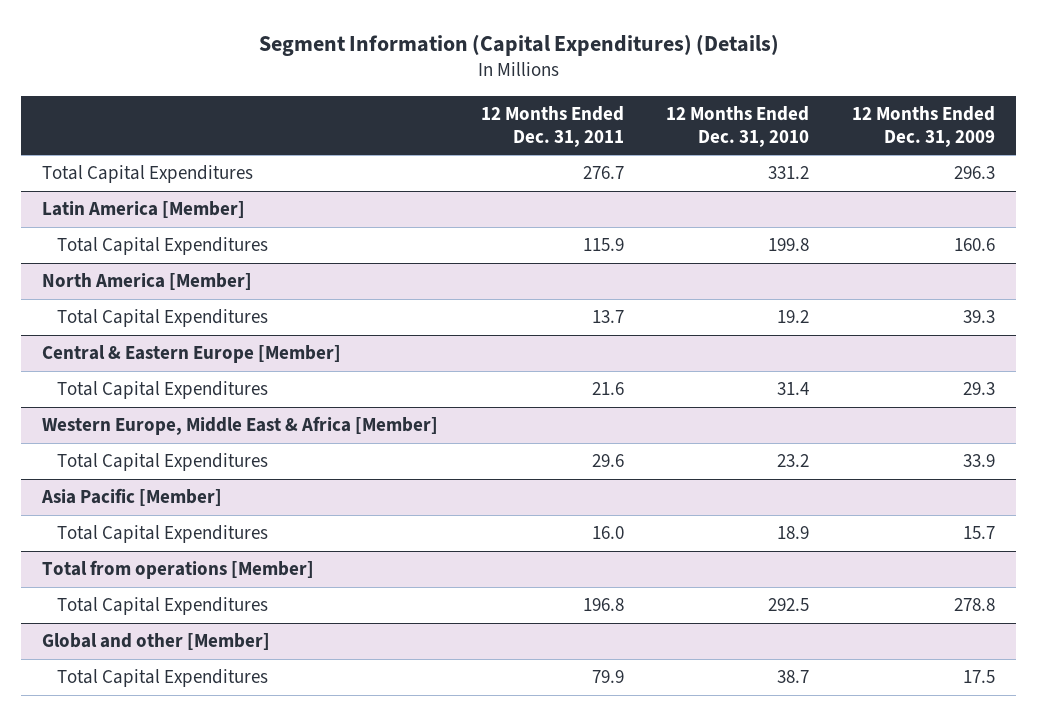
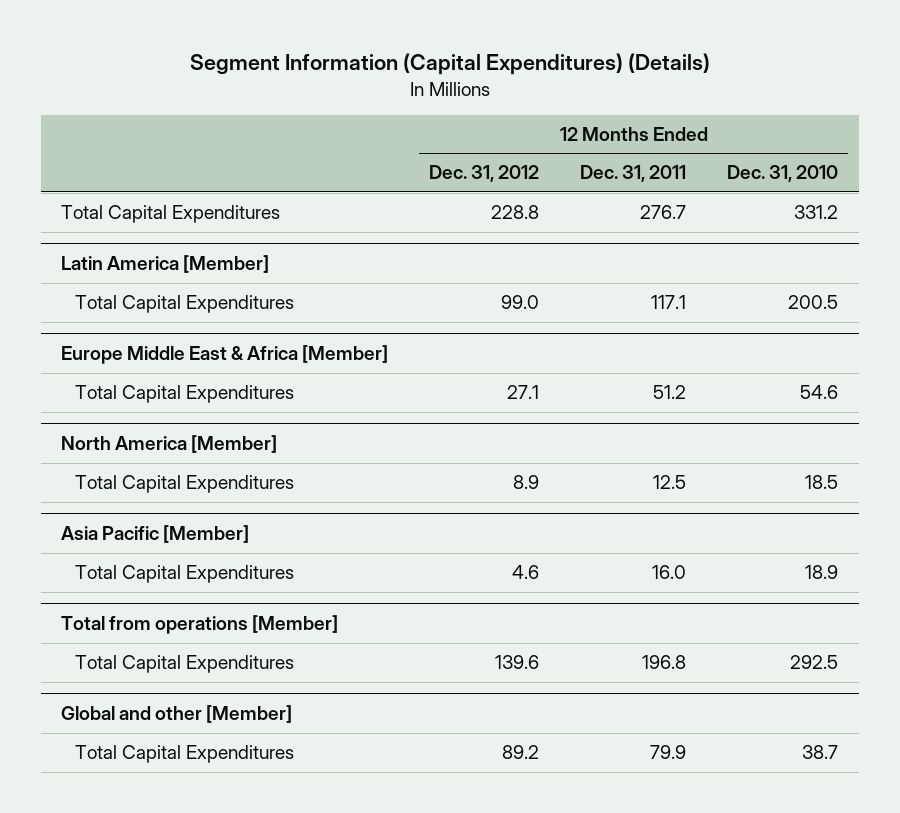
- | 12 Months Ended Dec. 31, 2011 | 12 Months Ended Dec. 31, 2010 | 12 Months Ended Dec. 31, 2009
+ | 12 Months Ended Dec. 31, 2012 | 12 Months Ended Dec. 31, 2011 | 12 Months Ended Dec. 31, 2010
@ Latin America [Member]
- Total Capital Expenditures | 115.9 | 199.8 | 160.6
+ Total Capital Expenditures | 99.0 | 117.1 | 200.5
+ Europe Middle East & Africa [Member]
+ Total Capital Expenditures | 27.1 | 51.2 | 54.6
@ North America [Member]
- Total Capital Expenditures | 13.7 | 19.2 | 39.3
- Central & Eastern Europe [Member]
- Total Capital Expenditures | 21.6 | 31.4 | 29.3
- Western Europe, Middle East & Africa [Member]
- Total Capital Expenditures | 29.6 | 23.2 | 33.9
@ North America [Member]
+ Total Capital Expenditures | 8.9 | 12.5 | 18.5

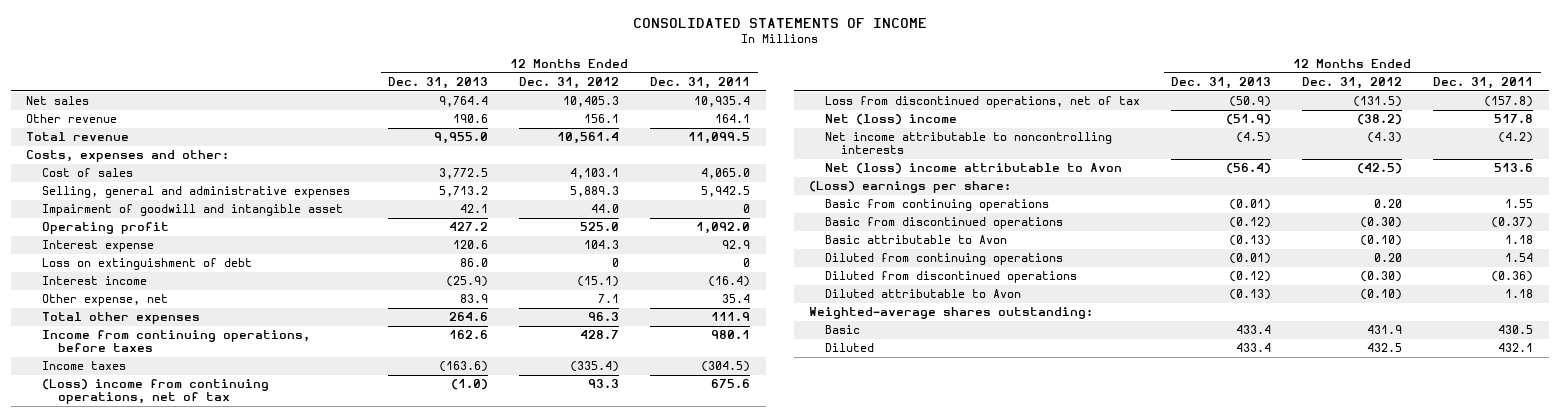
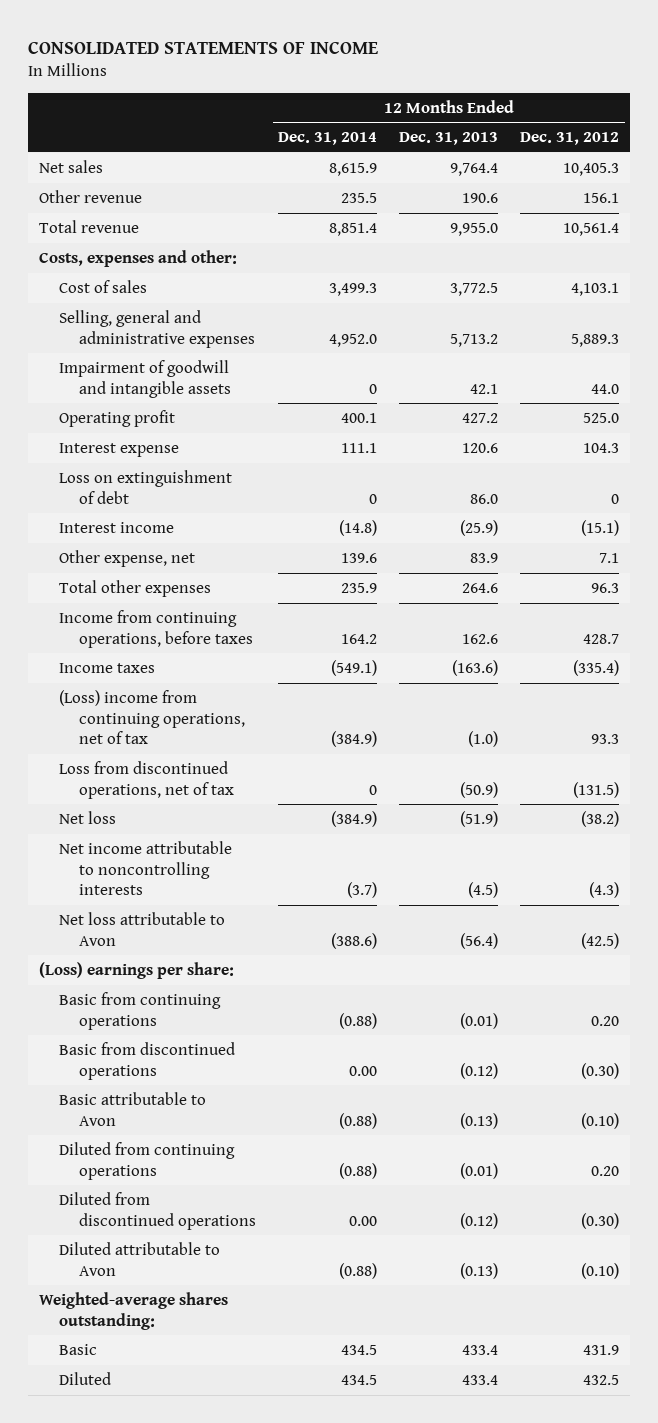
- | 12 Months Ended Dec. 31, 2013 | 12 Months Ended Dec. 31, 2012 | 12 Months Ended Dec. 31, 2011
+ | 12 Months Ended Dec. 31, 2014 | 12 Months Ended Dec. 31, 2013 | 12 Months Ended Dec. 31, 2012
- Impairment of goodwill and intangible asset | 42.1 | 44.0 | 0
+ Impairment of goodwill and intangible assets | 0 | 42.1 | 44.0
- Net (loss) income | (51.9) | (38.2) | 517.8
+ Net loss | (384.9) | (51.9) | (38.2)
- Net (loss) income attributable to Avon | (56.4) | (42.5) | 513.6
+ Net loss attributable to Avon | (388.6) | (56.4) | (42.5)

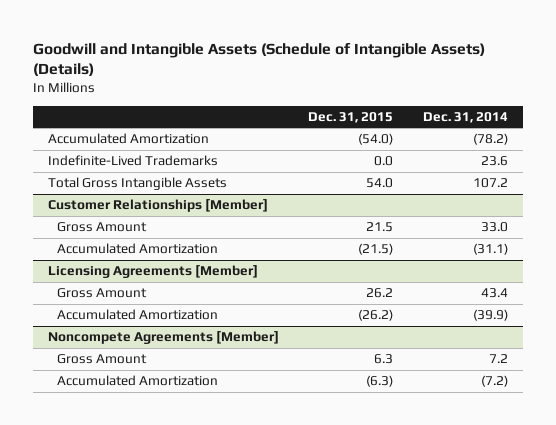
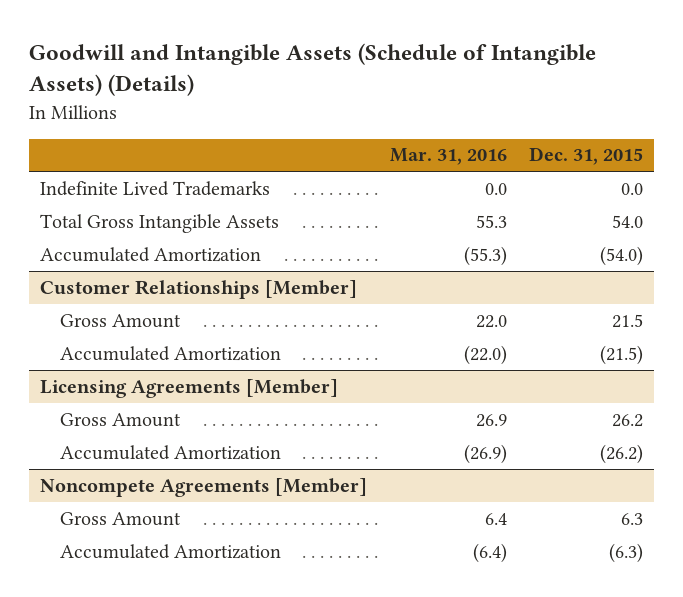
- | Dec. 31, 2015 | Dec. 31, 2014
+ | Mar. 31, 2016 | Dec. 31, 2015
- Indefinite-Lived Trademarks | 0.0 | 23.6
+ Indefinite Lived Trademarks | 0.0 | 0.0
moved down: Accumulated Amortization | (55.3) | (54.0)

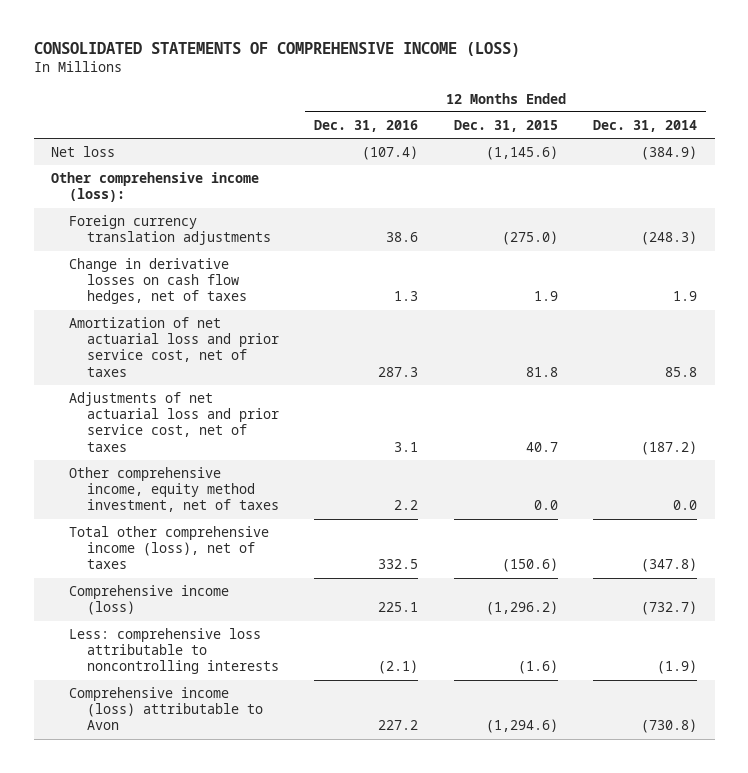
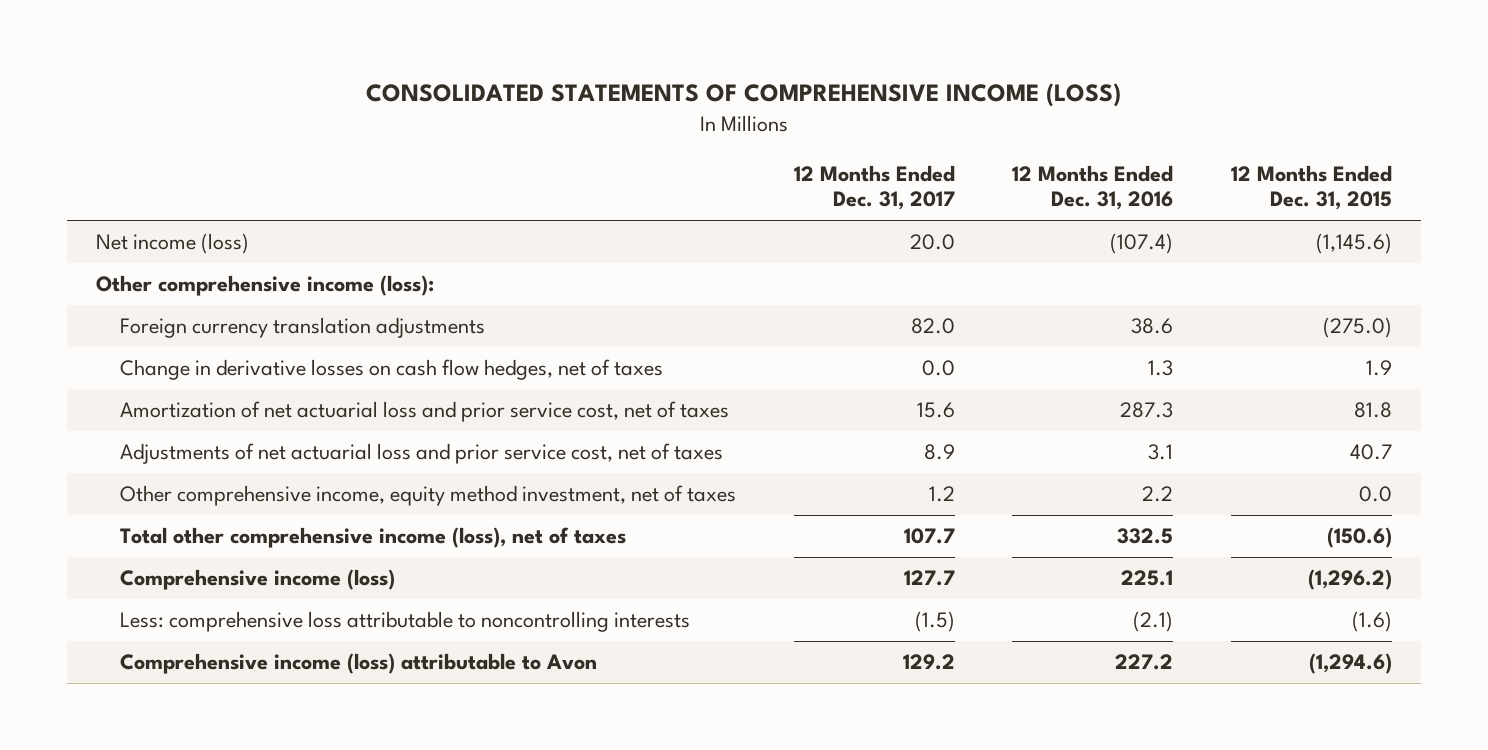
- | 12 Months Ended Dec. 31, 2016 | 12 Months Ended Dec. 31, 2015 | 12 Months Ended Dec. 31, 2014
+ | 12 Months Ended Dec. 31, 2017 | 12 Months Ended Dec. 31, 2016 | 12 Months Ended Dec. 31, 2015
- Net loss | (107.4) | (1,145.6) | (384.9)
+ Net income (loss) | 20.0 | (107.4) | (1,145.6)

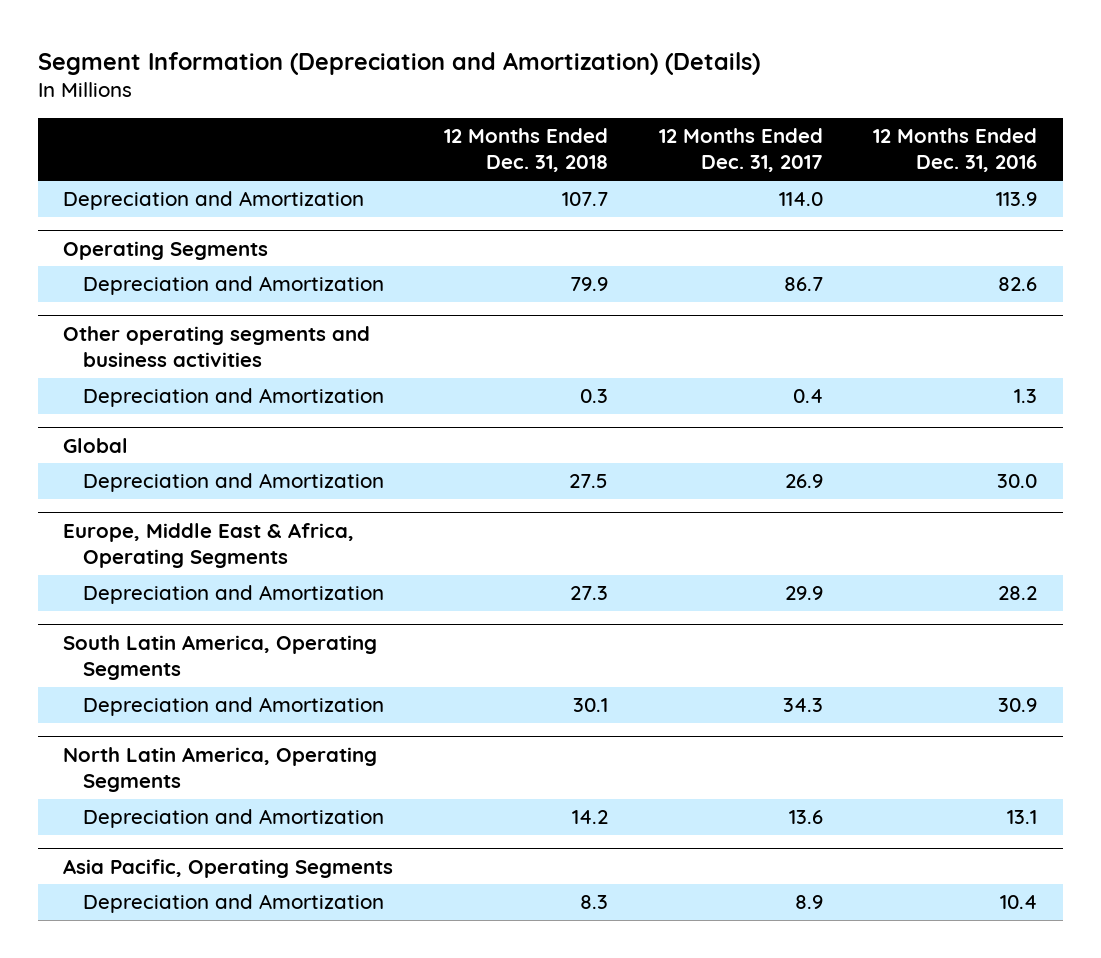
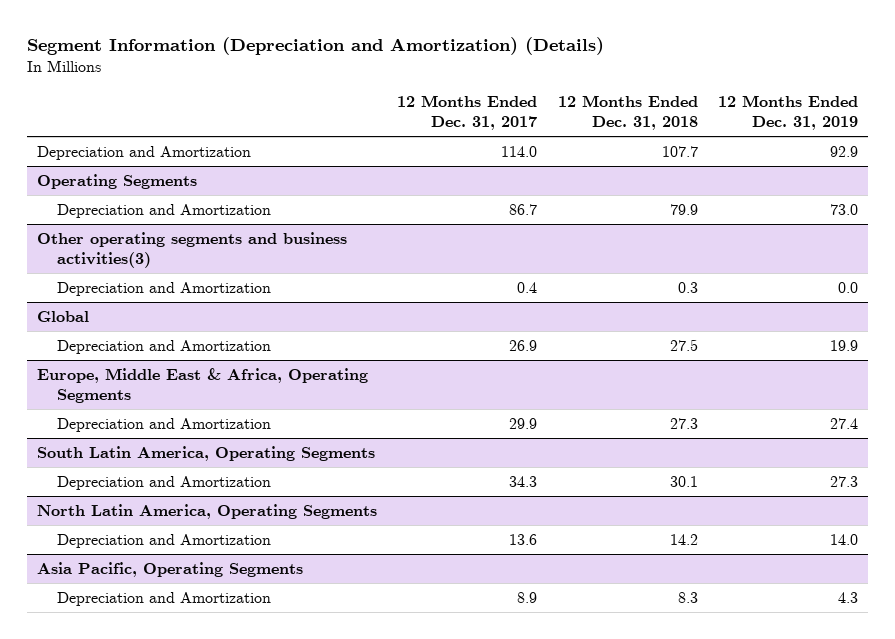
- | 12 Months Ended Dec. 31, 2018 | 12 Months Ended Dec. 31, 2017 | 12 Months Ended Dec. 31, 2016
+ | 12 Months Ended Dec. 31, 2017 | 12 Months Ended Dec. 31, 2018 | 12 Months Ended Dec. 31, 2019
- Other operating segments and business activities
+ Other operating segments and business activities(3)

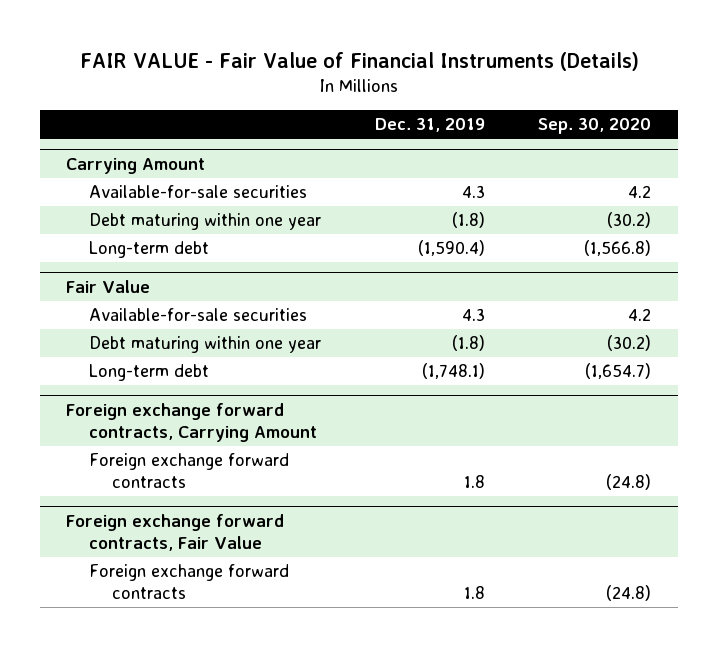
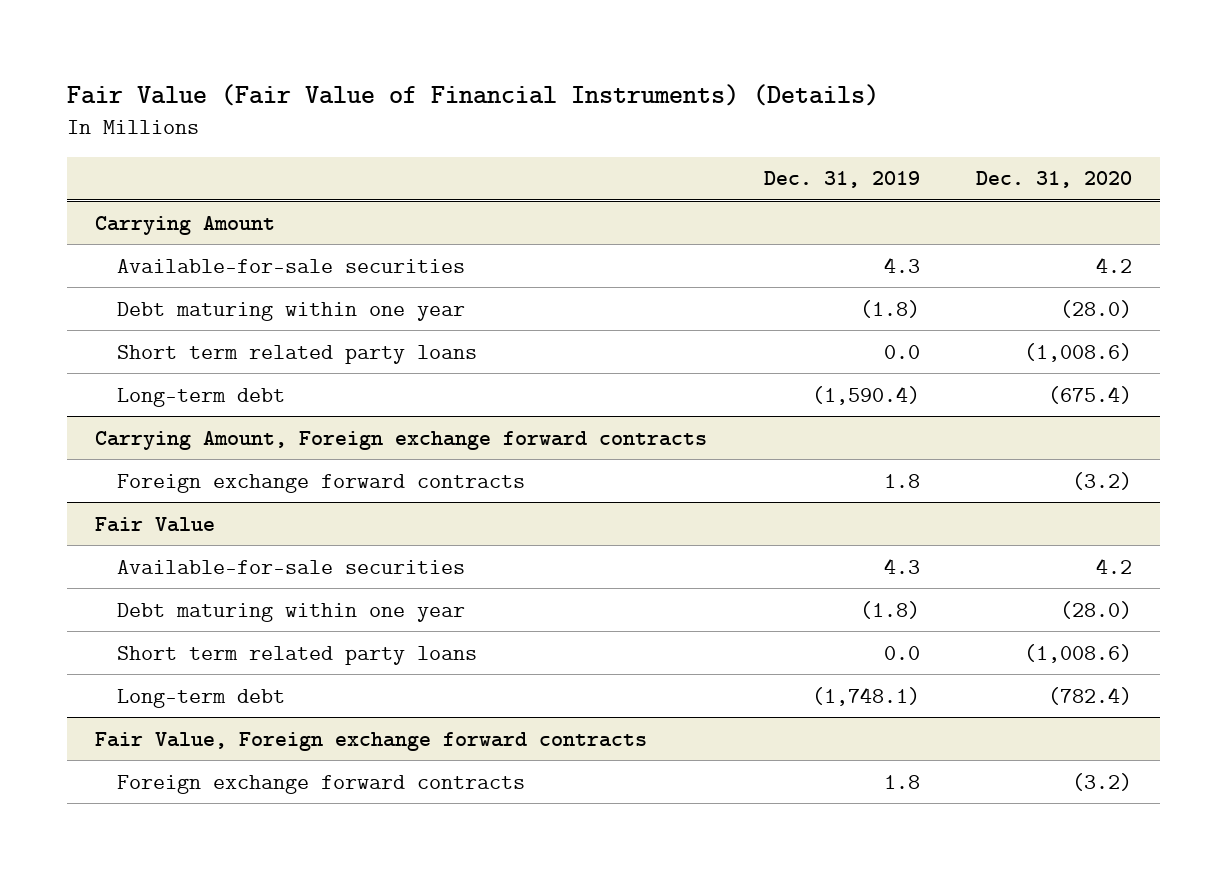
- FAIR VALUE - Fair Value of Financial Instruments (Details)
+ Fair Value (Fair Value of Financial Instruments) (Details)
- | Dec. 31, 2019 | Sep. 30, 2020
+ | Dec. 31, 2019 | Dec. 31, 2020
@ Carrying Amount
+ Short term related party loans | 0.0 | (1,008.6)
+ Carrying Amount, Foreign exchange forward contracts
+ Foreign exchange forward contracts | 1.8 | (3.2)
@ Fair Value
+ Short term related party loans | 0.0 | (1,008.6)
- Foreign exchange forward contracts, Carrying Amount
- Foreign exchange forward contracts | 1.8 | (24.8)
- Foreign exchange forward contracts, Fair Value
+ Fair Value, Foreign exchange forward contracts

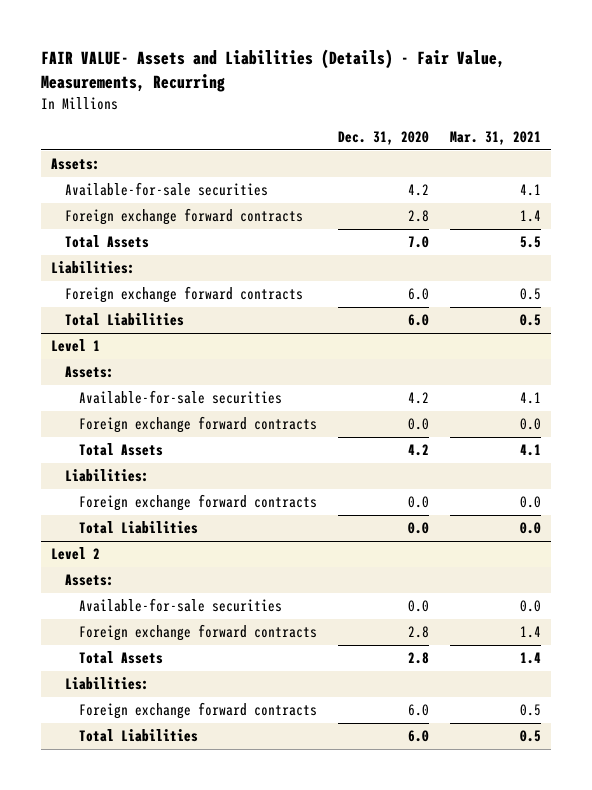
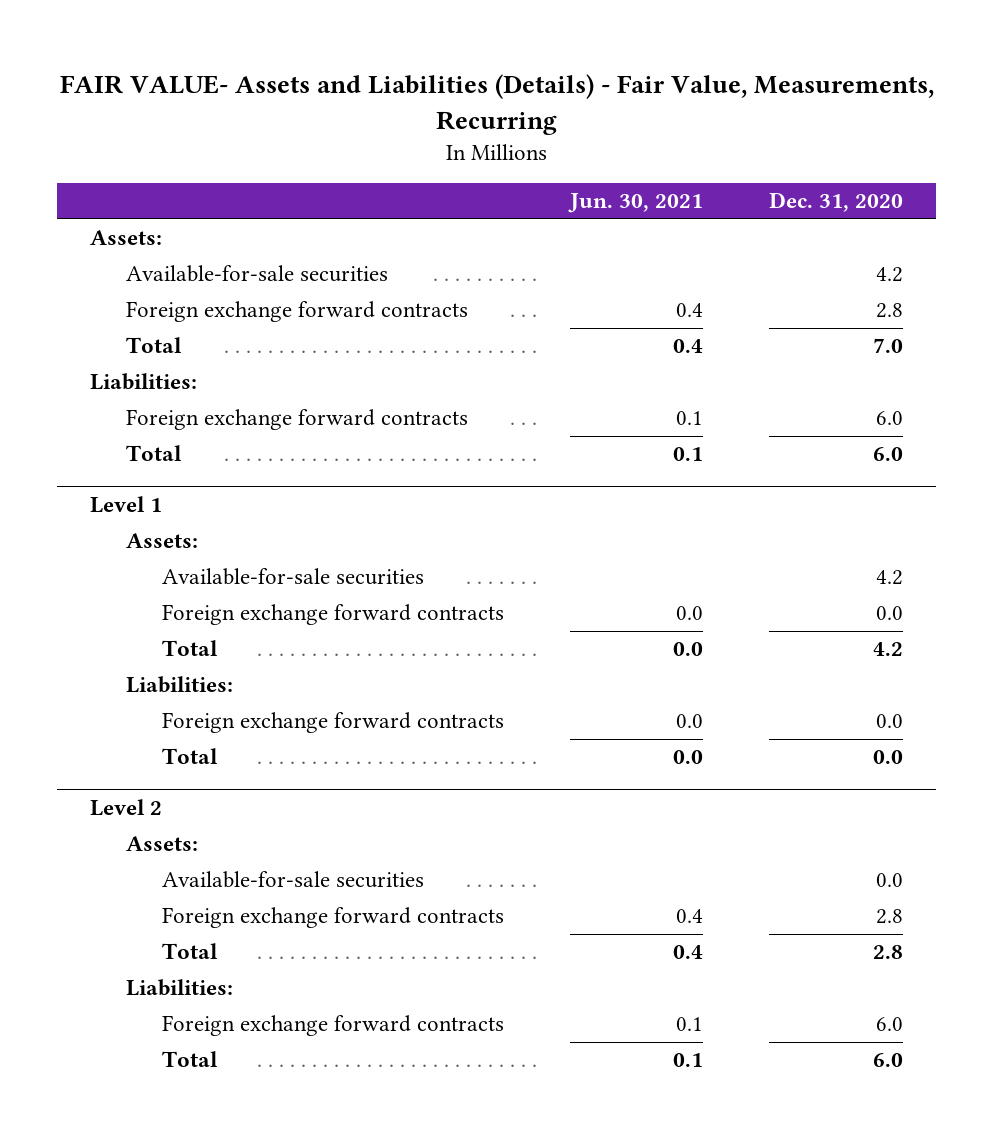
- | Dec. 31, 2020 | Mar. 31, 2021
+ | Jun. 30, 2021 | Dec. 31, 2020
- Total Assets | 7.0 | 5.5
+ Total | 0.4 | 7.0
- Total Liabilities | 6.0 | 0.5
+ Total | 0.1 | 6.0
@ Level 1
- Total Assets | 4.2 | 4.1
+ Total | 0.0 | 4.2
- Total Liabilities | 0.0 | 0.0
+ Total | 0.0 | 0.0
@ Level 2
- Total Assets | 2.8 | 1.4
+ Total | 0.4 | 2.8
- Total Liabilities | 6.0 | 0.5
+ Total | 0.1 | 6.0

